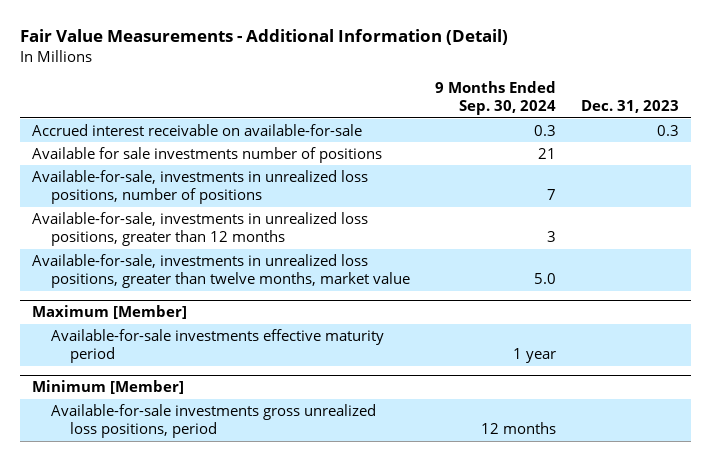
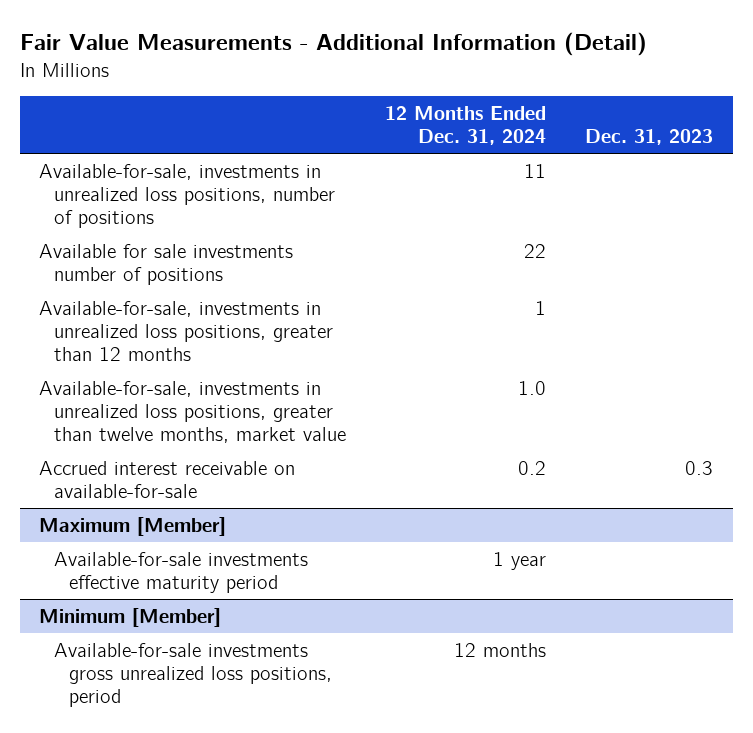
- | 9 Months Ended Sep. 30, 2024 | Dec. 31, 2023
+ | 12 Months Ended Dec. 31, 2024 | Dec. 31, 2023
moved down: Available for sale investments number of positions | 22 |
moved down: Accrued interest receivable on available-for-sale | 0.2 | 0.3

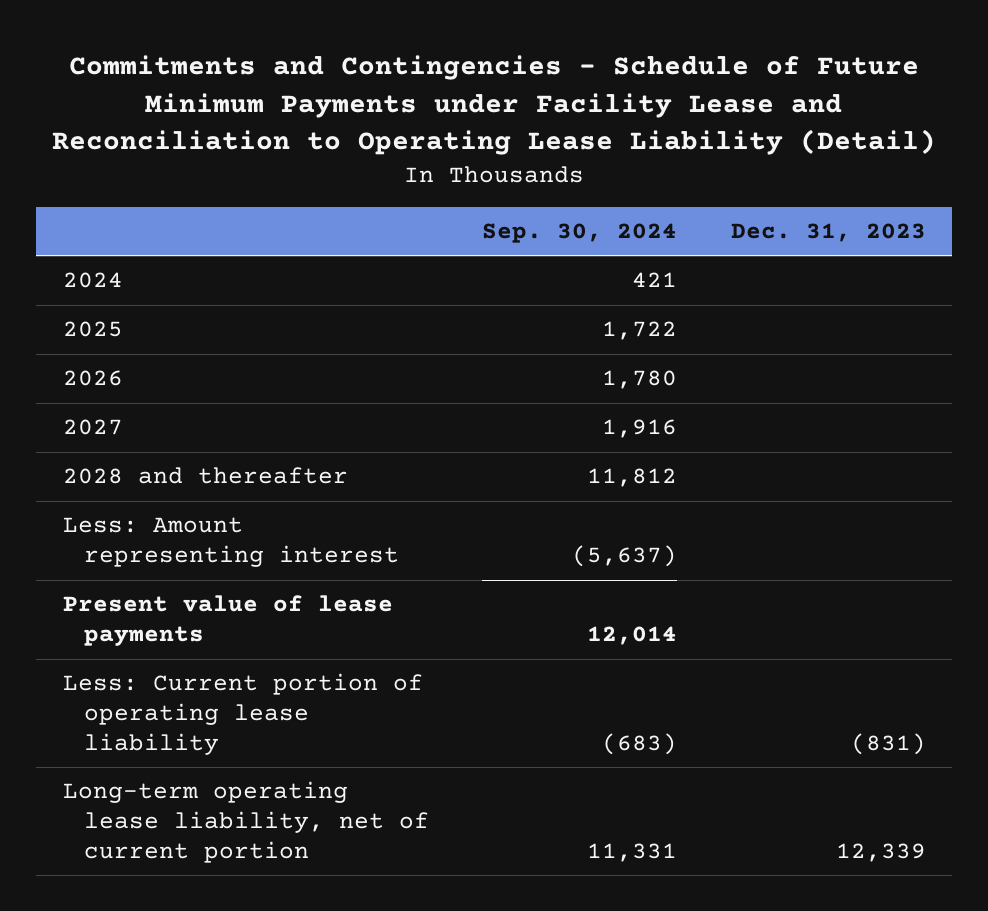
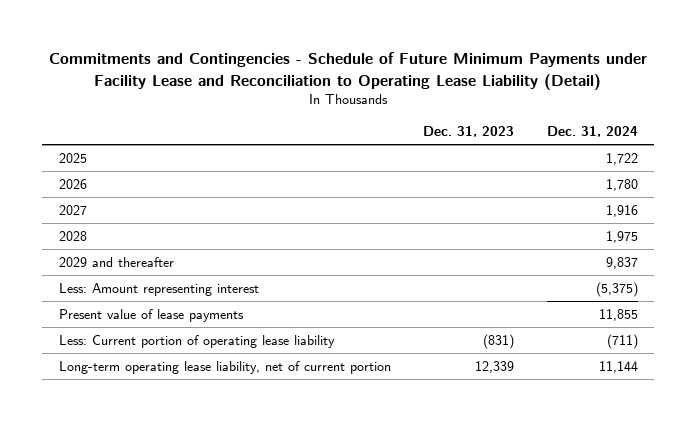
- | Sep. 30, 2024 | Dec. 31, 2023
+ | Dec. 31, 2023 | Dec. 31, 2024
- 2024 | 421 |
- 2028 and thereafter | 11,812 |
+ 2028 | | 1,975
+ 2029 and thereafter | | 9,837

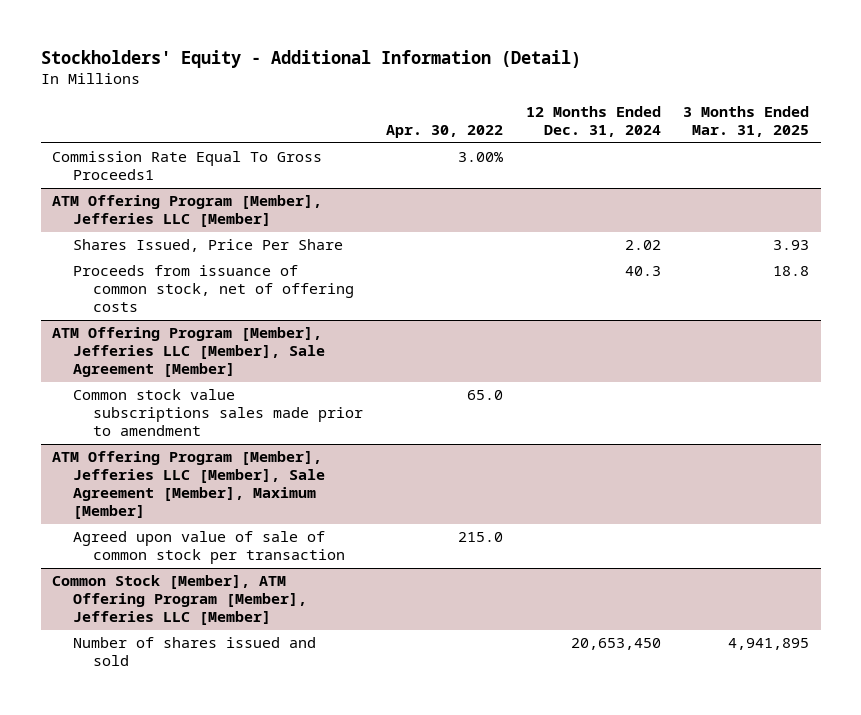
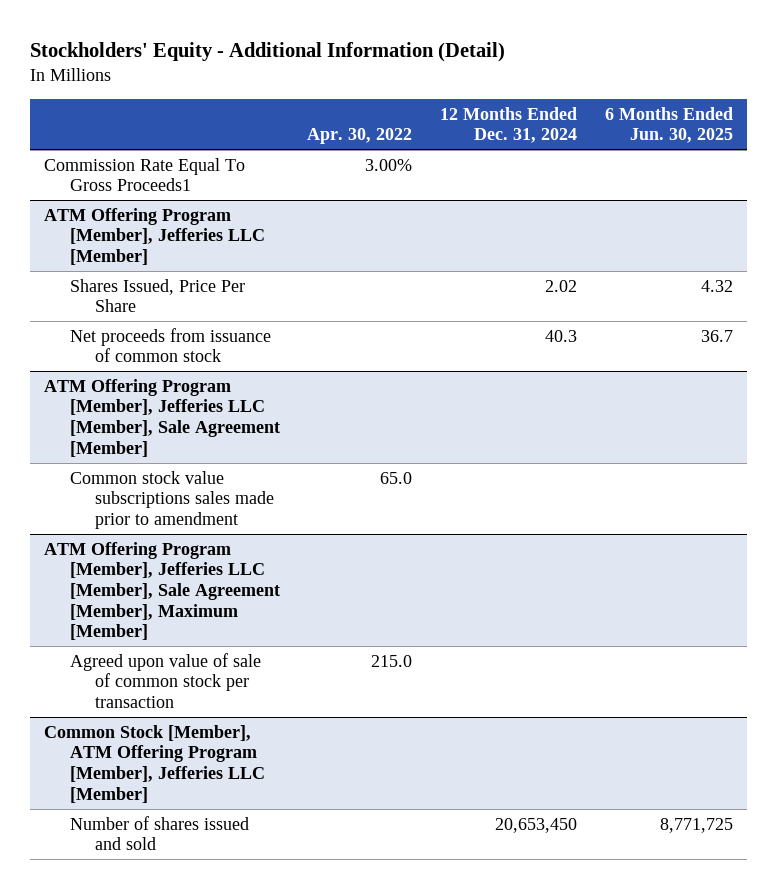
- | Apr. 30, 2022 | 12 Months Ended Dec. 31, 2024 | 3 Months Ended Mar. 31, 2025
+ | Apr. 30, 2022 | 12 Months Ended Dec. 31, 2024 | 6 Months Ended Jun. 30, 2025
@ ATM Offering Program [Member], Jefferies LLC [Member]
- Proceeds from issuance of common stock, net of offering costs | | 40.3 | 18.8
+ Net proceeds from issuance of common stock | | 40.3 | 36.7

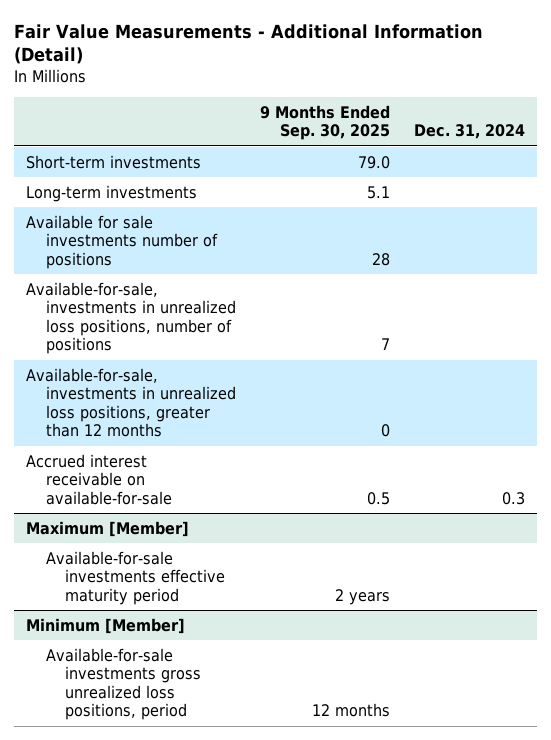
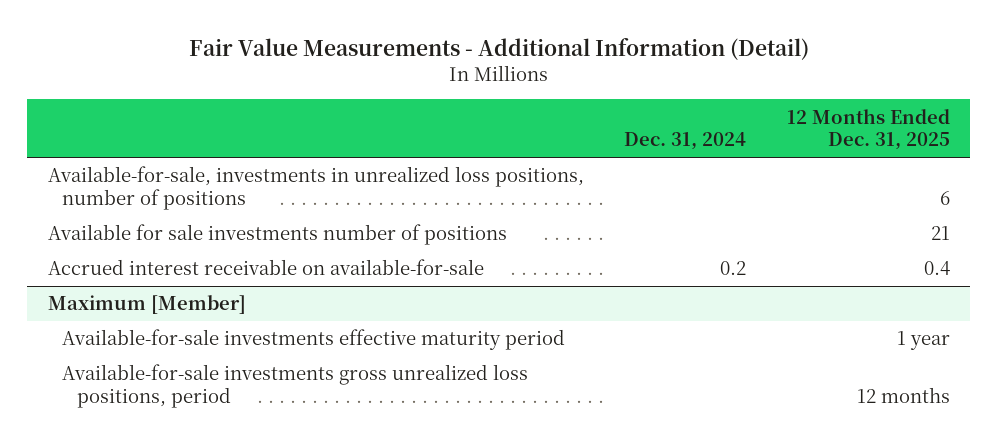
- | 9 Months Ended Sep. 30, 2025 | Dec. 31, 2024
+ | Dec. 31, 2024 | 12 Months Ended Dec. 31, 2025
- Short-term investments | 79.0 |
- Long-term investments | 5.1 |
- Available-for-sale, investments in unrealized loss positions, greater than 12 months | 0 |
- Accrued interest receivable on available-for-sale | 0.5 | 0.3
moved down: Available for sale investments number of positions | | 21
+ Accrued interest receivable on available-for-sale | 0.2 | 0.4
- Minimum [Member]
- Available-for-sale investments gross unrealized loss positions, period | 12 months |
@ Maximum [Member]
+ Available-for-sale investments gross unrealized loss positions, period | | 12 months

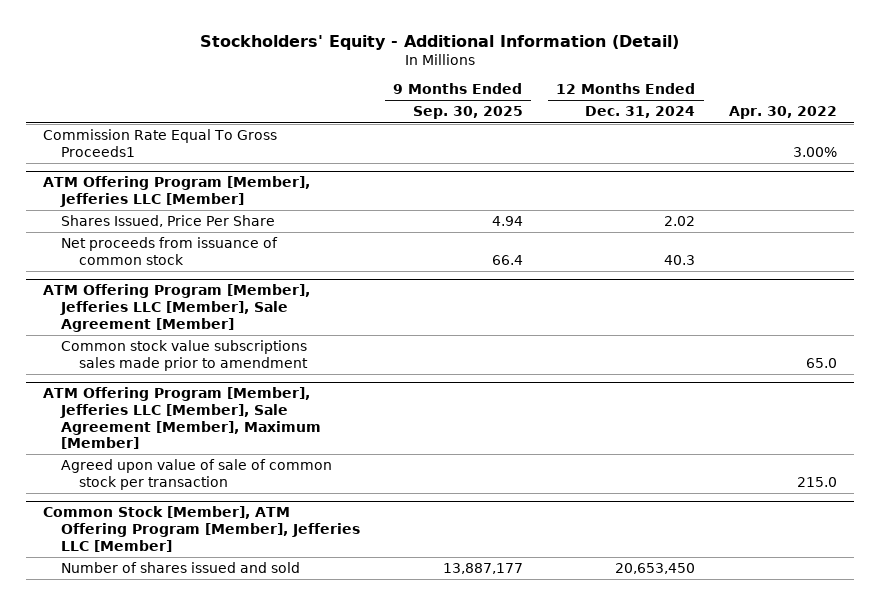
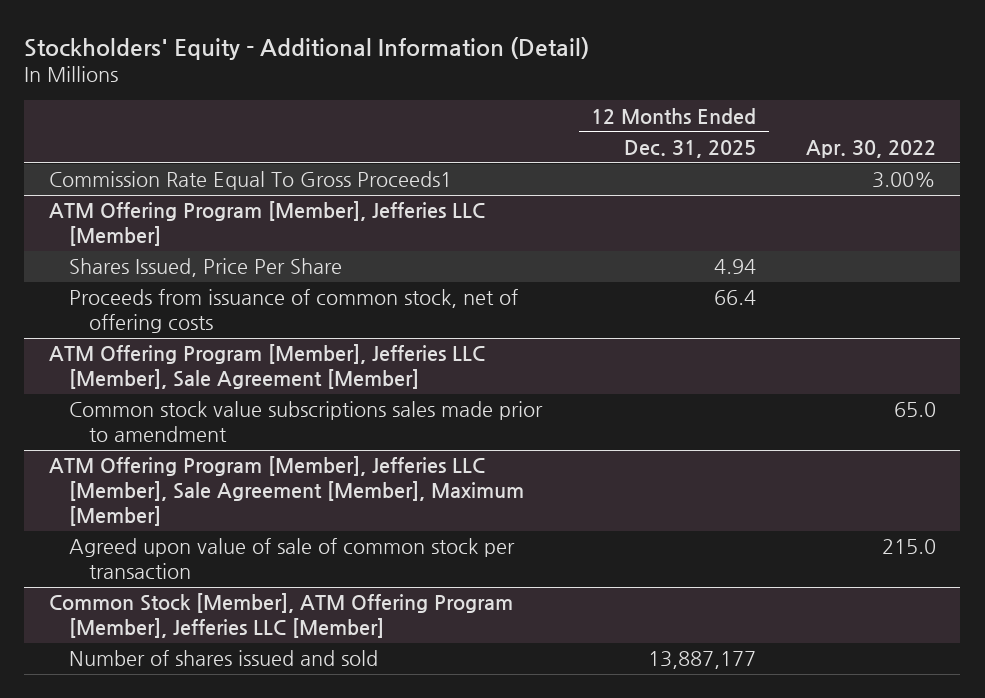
- | 9 Months Ended Sep. 30, 2025 | 12 Months Ended Dec. 31, 2024 | Apr. 30, 2022
+ | 12 Months Ended Dec. 31, 2025 | Apr. 30, 2022
@ ATM Offering Program [Member], Jefferies LLC [Member]
- Net proceeds from issuance of common stock | 66.4 | 40.3 |
+ Proceeds from issuance of common stock, net of offering costs | 66.4 |

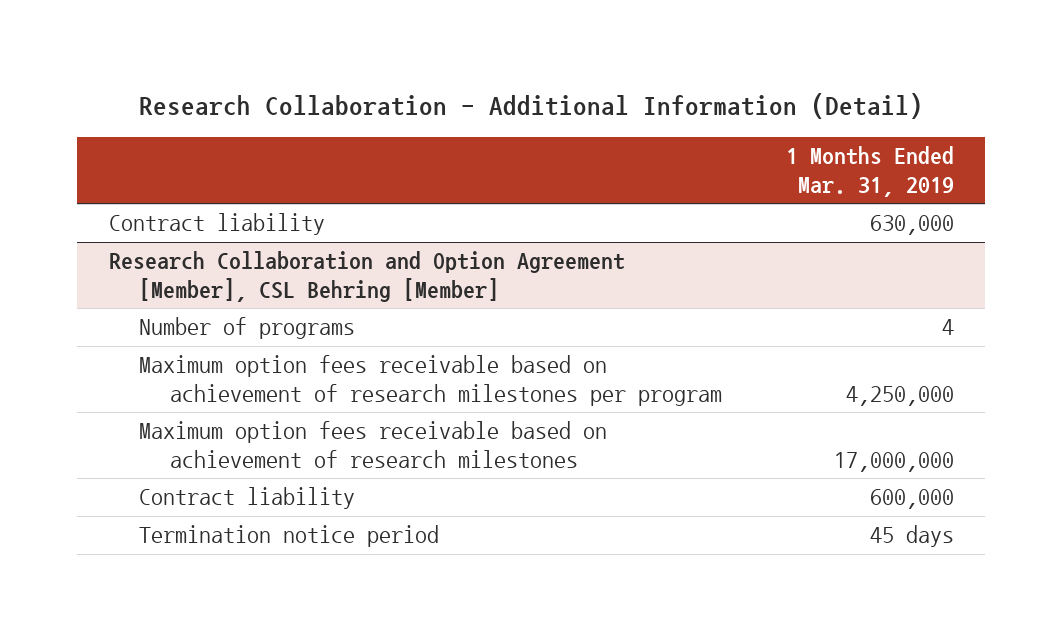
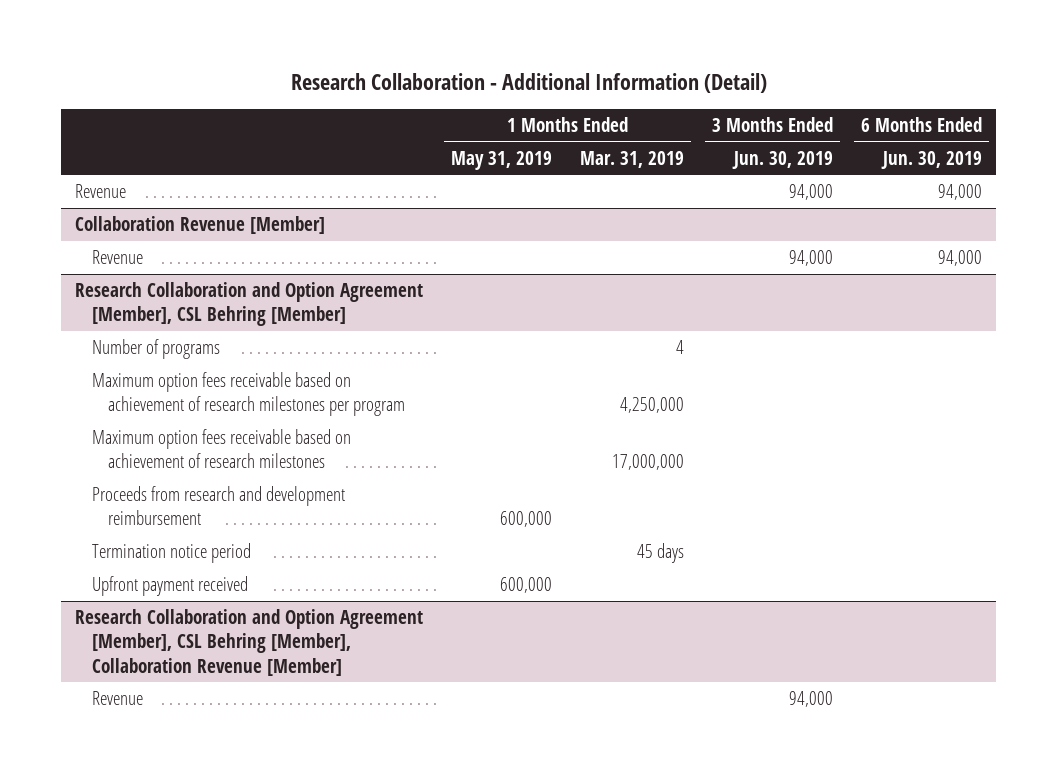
- | 1 Months Ended Mar. 31, 2019
+ | 1 Months Ended May 31, 2019 | 1 Months Ended Mar. 31, 2019 | 3 Months Ended Jun. 30, 2019 | 6 Months Ended Jun. 30, 2019
- Contract liability | 630,000
+ Revenue | | | 94,000 | 94,000
+ Collaboration Revenue [Member]
+ Revenue | | | 94,000 | 94,000
@ Research Collaboration and Option Agreement [Member], CSL Behring [Member]
- Contract liability | 600,000
+ Proceeds from research and development reimbursement | 600,000 | | |
+ Upfront payment received | 600,000 | | |
+ Research Collaboration and Option Agreement [Member], CSL Behring [Member], Collaboration Revenue [Member]
+ Revenue | | | 94,000 |

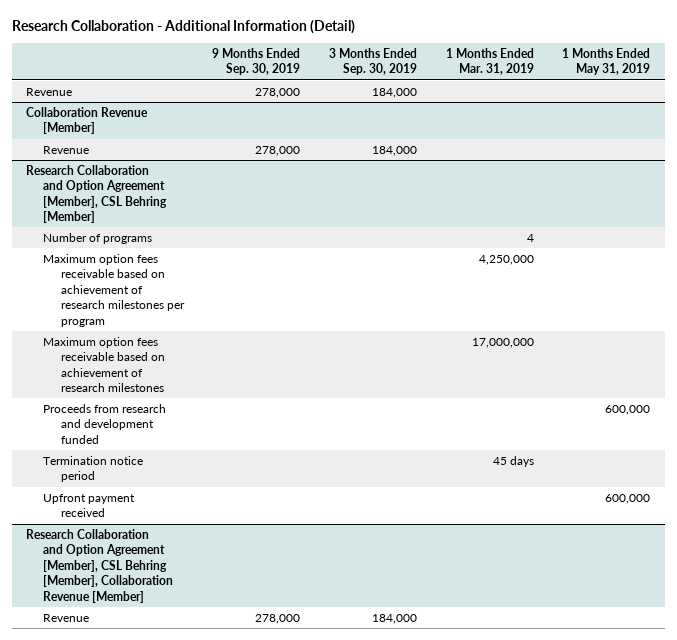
- | 1 Months Ended May 31, 2019 | 1 Months Ended Mar. 31, 2019 | 3 Months Ended Jun. 30, 2019 | 6 Months Ended Jun. 30, 2019
+ | 9 Months Ended Sep. 30, 2019 | 3 Months Ended Sep. 30, 2019 | 1 Months Ended Mar. 31, 2019 | 1 Months Ended May 31, 2019
@ Research Collaboration and Option Agreement [Member], CSL Behring [Member]
- Proceeds from research and development reimbursement | 600,000 | | |
+ Proceeds from research and development funded | | | | 600,000

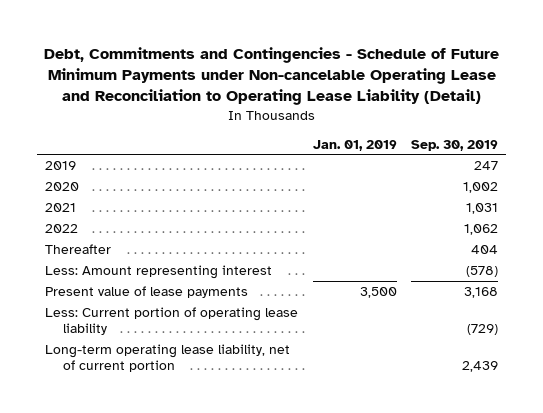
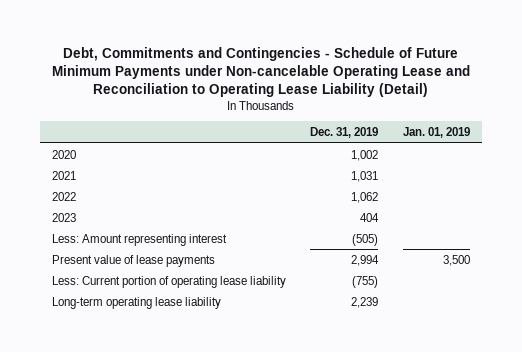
- | Jan. 01, 2019 | Sep. 30, 2019
+ | Dec. 31, 2019 | Jan. 01, 2019
- 2019 | | 247
- Thereafter | | 404
+ 2023 | 404 |
- Long-term operating lease liability, net of current portion | | 2,439
+ Long-term operating lease liability | 2,239 |

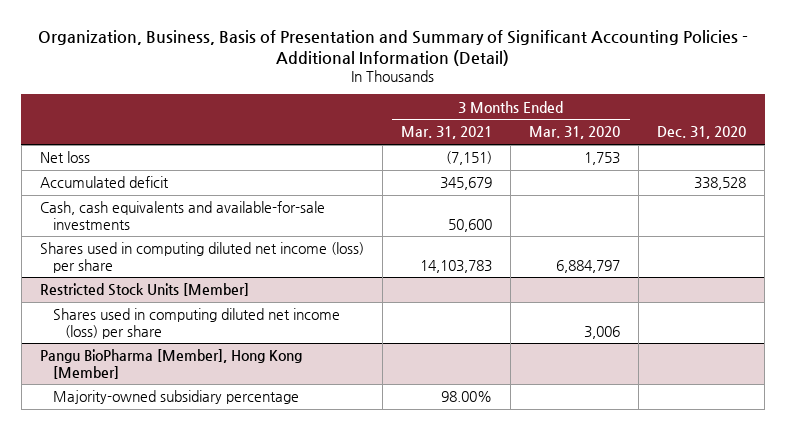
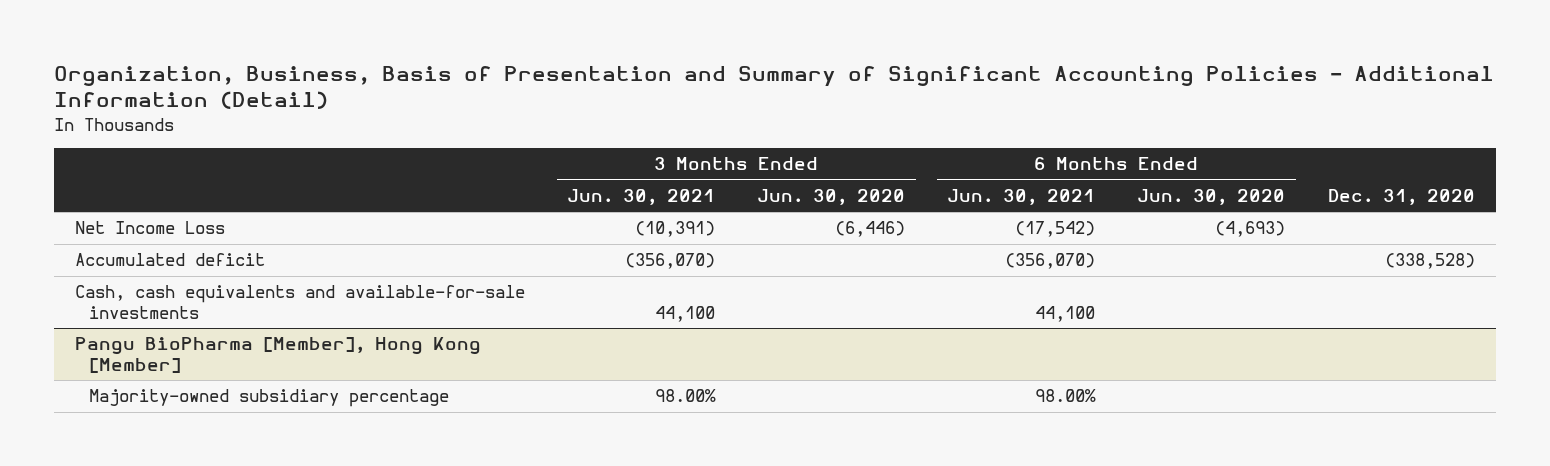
- | 3 Months Ended Mar. 31, 2021 | 3 Months Ended Mar. 31, 2020 | Dec. 31, 2020
+ | 3 Months Ended Jun. 30, 2021 | 3 Months Ended Jun. 30, 2020 | 6 Months Ended Jun. 30, 2021 | 6 Months Ended Jun. 30, 2020 | Dec. 31, 2020
- Net loss | (7,151) | 1,753 |
- Accumulated deficit | 345,679 | | 338,528
+ Net Income Loss | (10,391) | (6,446) | (17,542) | (4,693) |
+ Accumulated deficit | (356,070) | | (356,070) | | (338,528)
- Shares used in computing diluted net income (loss) per share | 14,103,783 | 6,884,797 |
- Restricted Stock Units [Member]
- Shares used in computing diluted net income (loss) per share | | 3,006 |

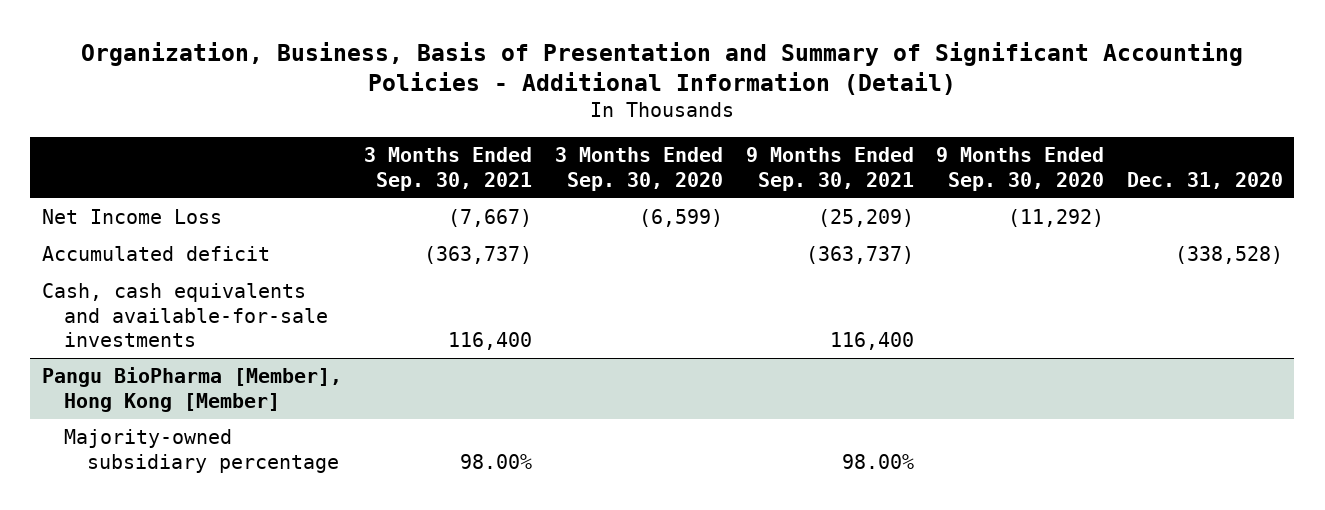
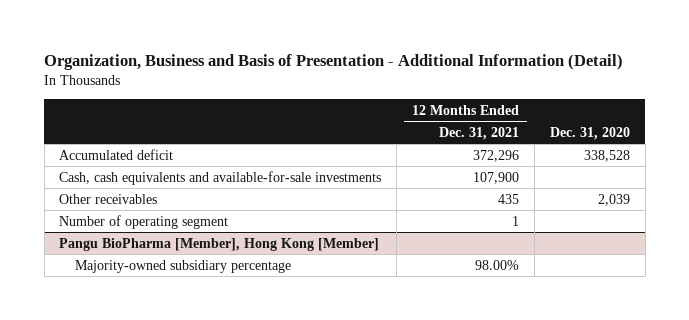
- Organization, Business, Basis of Presentation and Summary of Significant Accounting Policies - Additional Information (Detail)
+ Organization, Business and Basis of Presentation - Additional Information (Detail)
- | 3 Months Ended Sep. 30, 2021 | 3 Months Ended Sep. 30, 2020 | 9 Months Ended Sep. 30, 2021 | 9 Months Ended Sep. 30, 2020 | Dec. 31, 2020
+ | 12 Months Ended Dec. 31, 2021 | Dec. 31, 2020
- Net Income Loss | (7,667) | (6,599) | (25,209) | (11,292) |
- Accumulated deficit | (363,737) | | (363,737) | | (338,528)
+ Accumulated deficit | 372,296 | 338,528
+ Other receivables | 435 | 2,039
+ Number of operating segment | 1 |

